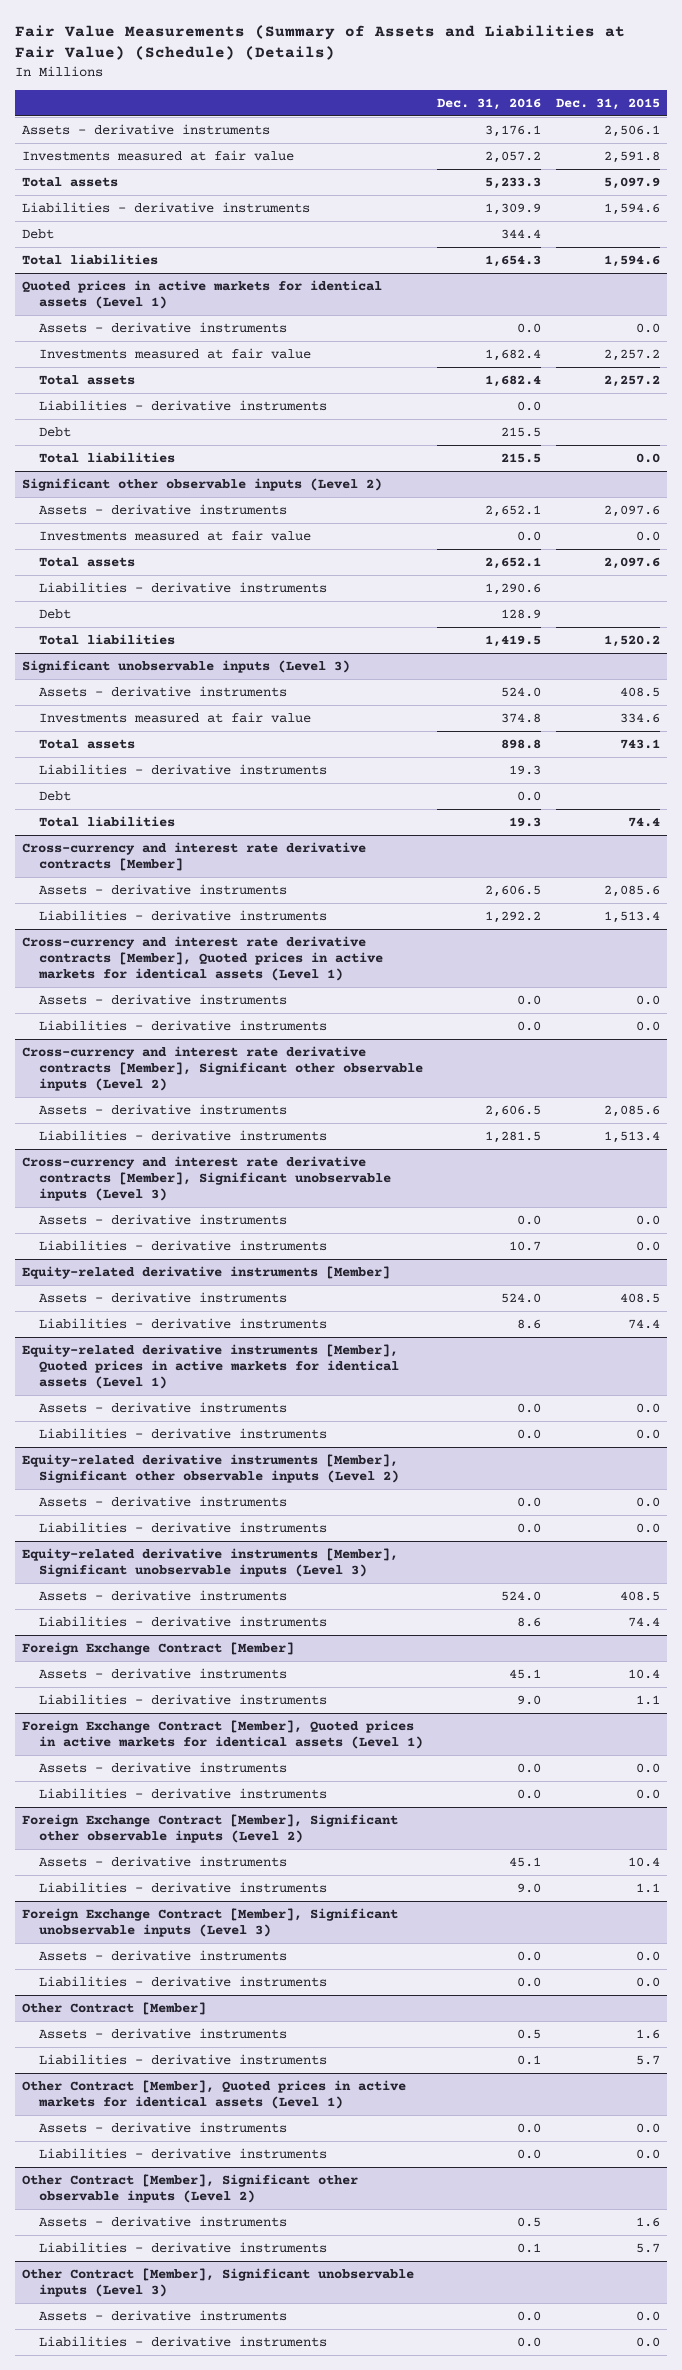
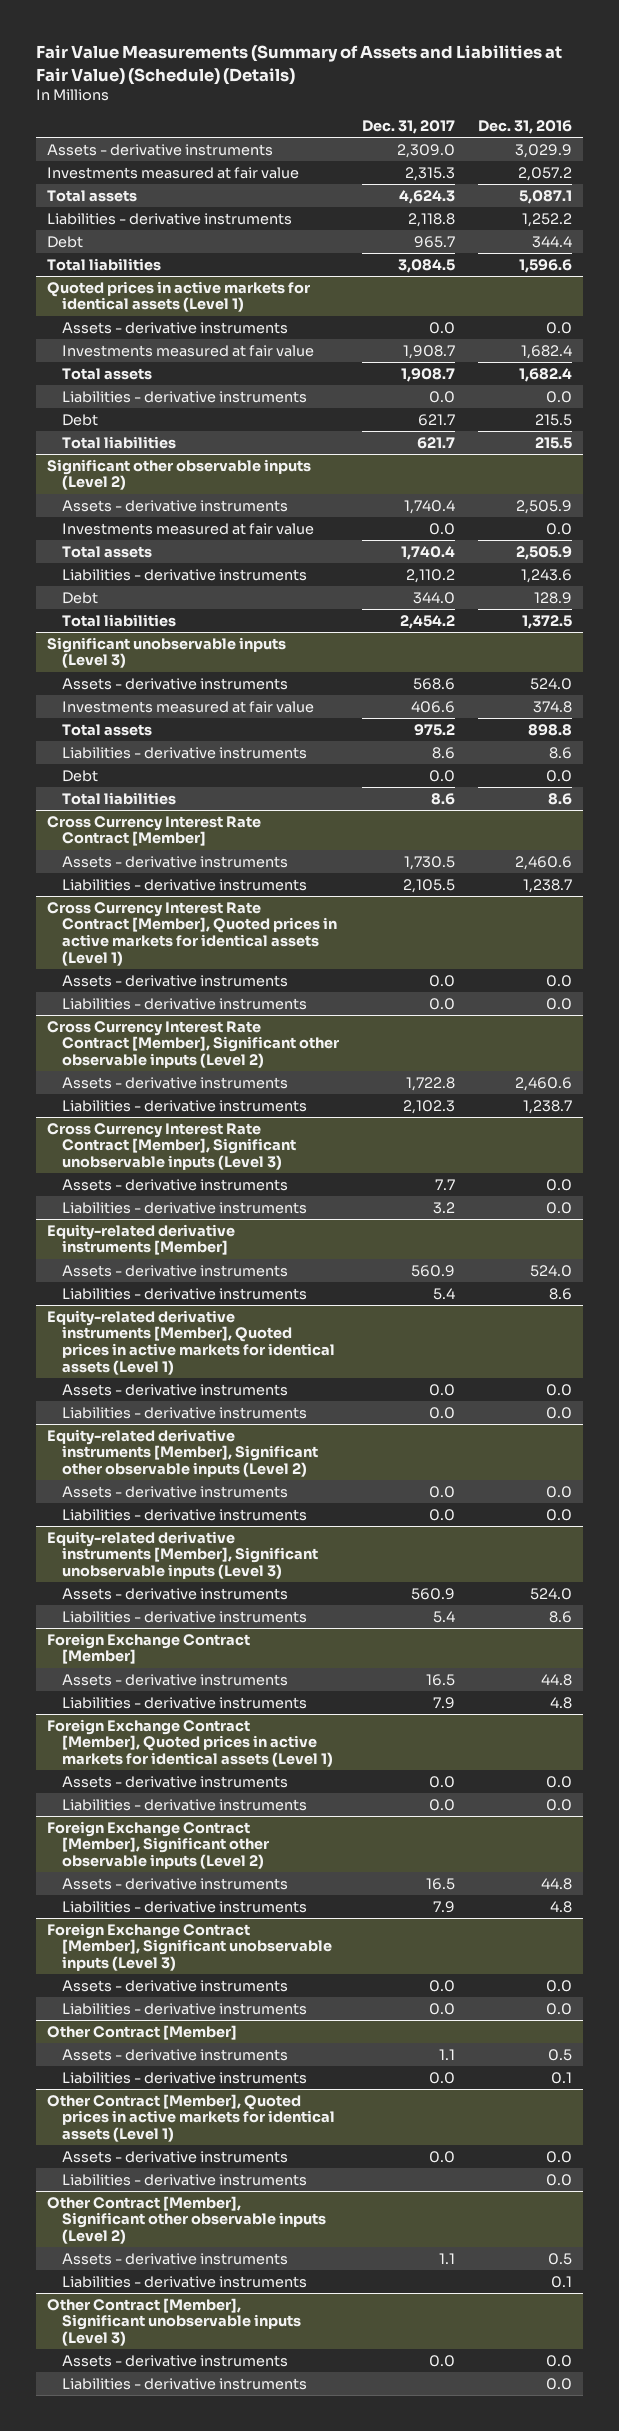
- | Dec. 31, 2016 | Dec. 31, 2015
+ | Dec. 31, 2017 | Dec. 31, 2016
- Assets - derivative instruments | 3,176.1 | 2,506.1
+ Assets - derivative instruments | 2,309.0 | 3,029.9
- Total assets | 5,233.3 | 5,097.9
- Liabilities - derivative instruments | 1,309.9 | 1,594.6
+ Total assets | 4,624.3 | 5,087.1
+ Liabilities - derivative instruments | 2,118.8 | 1,252.2
- Total liabilities | 1,654.3 | 1,594.6
+ Total liabilities | 3,084.5 | 1,596.6
@ Significant other observable inputs (Level 2)
- Assets - derivative instruments | 2,652.1 | 2,097.6
+ Assets - derivative instruments | 1,740.4 | 2,505.9
- Total assets | 2,652.1 | 2,097.6
- Liabilities - derivative instruments | 1,290.6 |
+ Total assets | 1,740.4 | 2,505.9
+ Liabilities - derivative instruments | 2,110.2 | 1,243.6
- Total liabilities | 1,419.5 | 1,520.2
+ Total liabilities | 2,454.2 | 1,372.5
@ Significant unobservable inputs (Level 3)
- Liabilities - derivative instruments | 19.3 |
+ Liabilities - derivative instruments | 8.6 | 8.6
- Total liabilities | 19.3 | 74.4
- Cross-currency and interest rate derivative contracts [Member]
- Assets - derivative instruments | 2,606.5 | 2,085.6
- Liabilities - derivative instruments | 1,292.2 | 1,513.4
- Cross-currency and interest rate derivative contracts [Member], Quoted prices in active markets for identical assets (Level 1)
@ Significant unobservable inputs (Level 3)
+ Total liabilities | 8.6 | 8.6
+ Cross Currency Interest Rate Contract [Member]
+ Assets - derivative instruments | 1,730.5 | 2,460.6
+ Liabilities - derivative instruments | 2,105.5 | 1,238.7
+ Cross Currency Interest Rate Contract [Member], Quoted prices in active markets for identical assets (Level 1)
- Cross-currency and interest rate derivative contracts [Member], Significant other observable inputs (Level 2)
- Assets - derivative instruments | 2,606.5 | 2,085.6
- Liabilities - derivative instruments | 1,281.5 | 1,513.4
- Cross-currency and interest rate derivative contracts [Member], Significant unobservable inputs (Level 3)
+ Cross Currency Interest Rate Contract [Member], Significant other observable inputs (Level 2)
+ Assets - derivative instruments | 1,722.8 | 2,460.6
+ Liabilities - derivative instruments | 2,102.3 | 1,238.7
+ Cross Currency Interest Rate Contract [Member], Significant unobservable inputs (Level 3)
- Liabilities - derivative instruments | 10.7 | 0.0
+ Liabilities - derivative instruments | 3.2 | 0.0
@ Foreign Exchange Contract [Member]
- Assets - derivative instruments | 45.1 | 10.4
- Liabilities - derivative instruments | 9.0 | 1.1
+ Assets - derivative instruments | 16.5 | 44.8
+ Liabilities - derivative instruments | 7.9 | 4.8
@ Foreign Exchange Contract [Member], Significant other observable inputs (Level 2)
- Assets - derivative instruments | 45.1 | 10.4
- Liabilities - derivative instruments | 9.0 | 1.1
+ Assets - derivative instruments | 16.5 | 44.8
+ Liabilities - derivative instruments | 7.9 | 4.8

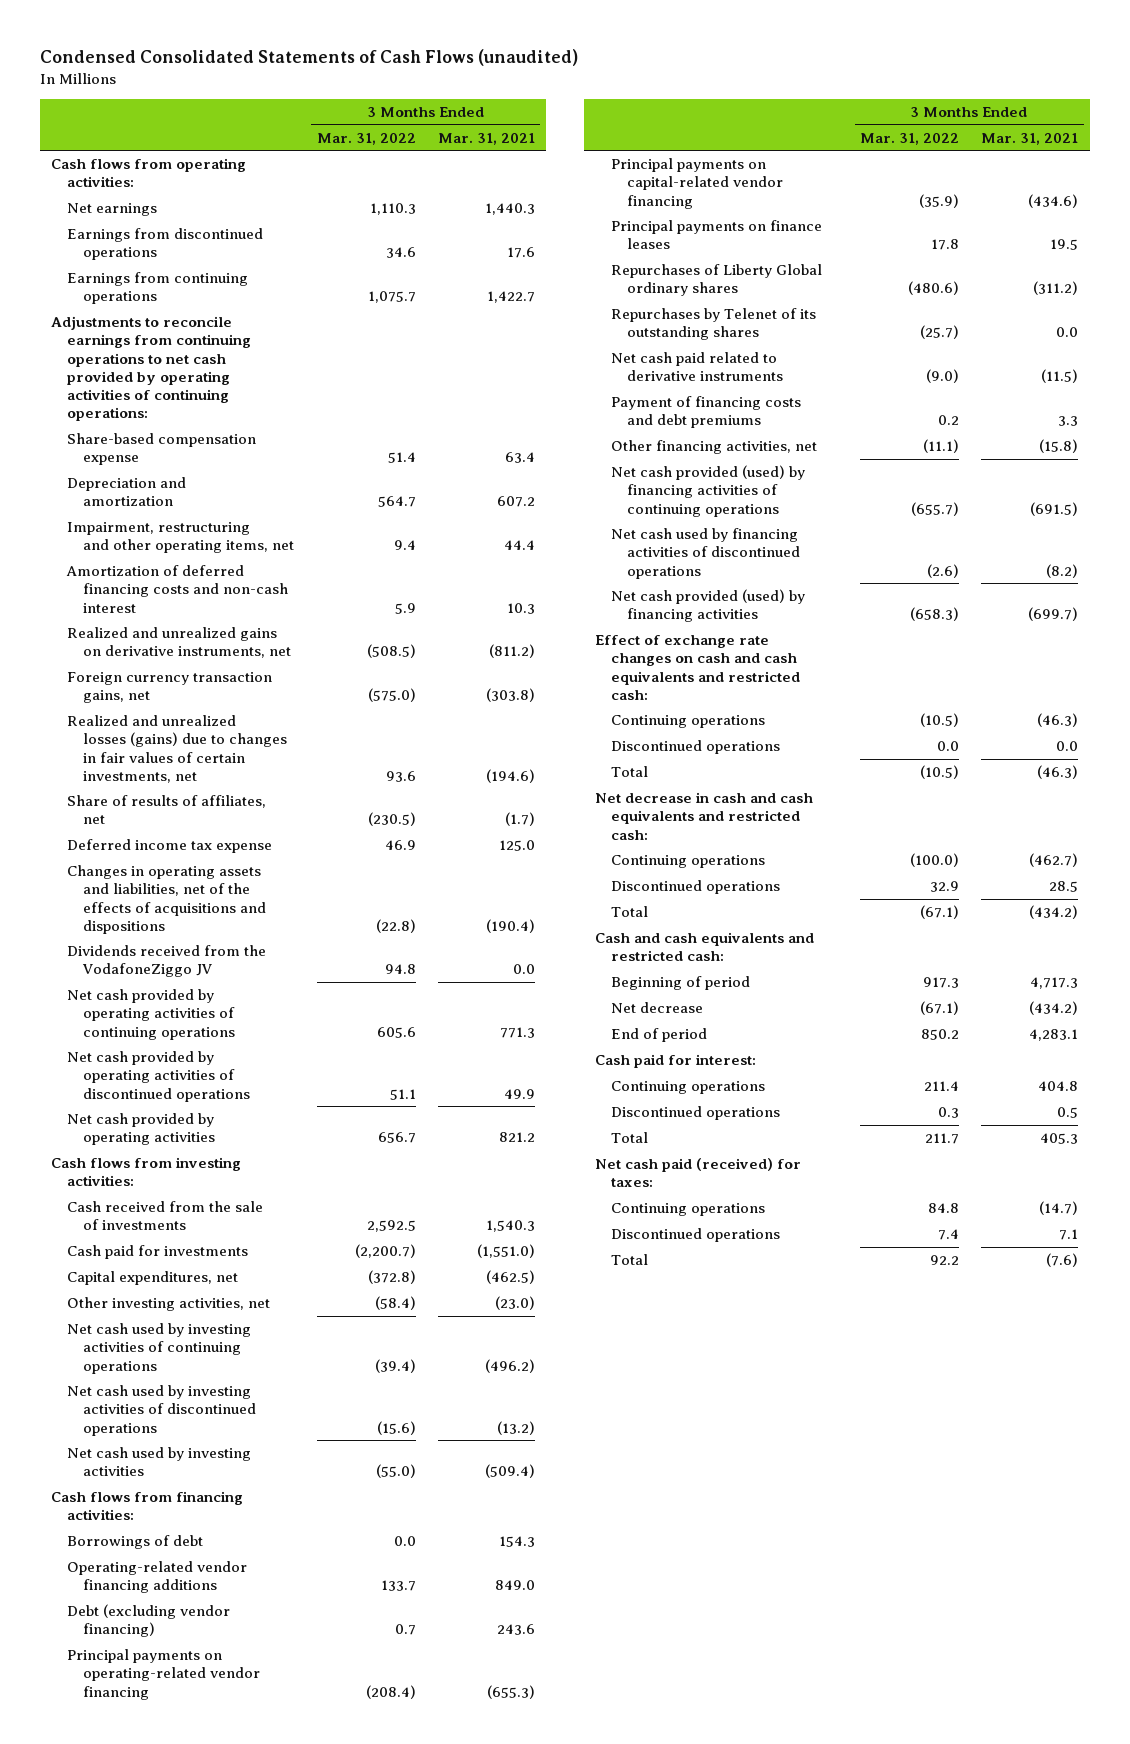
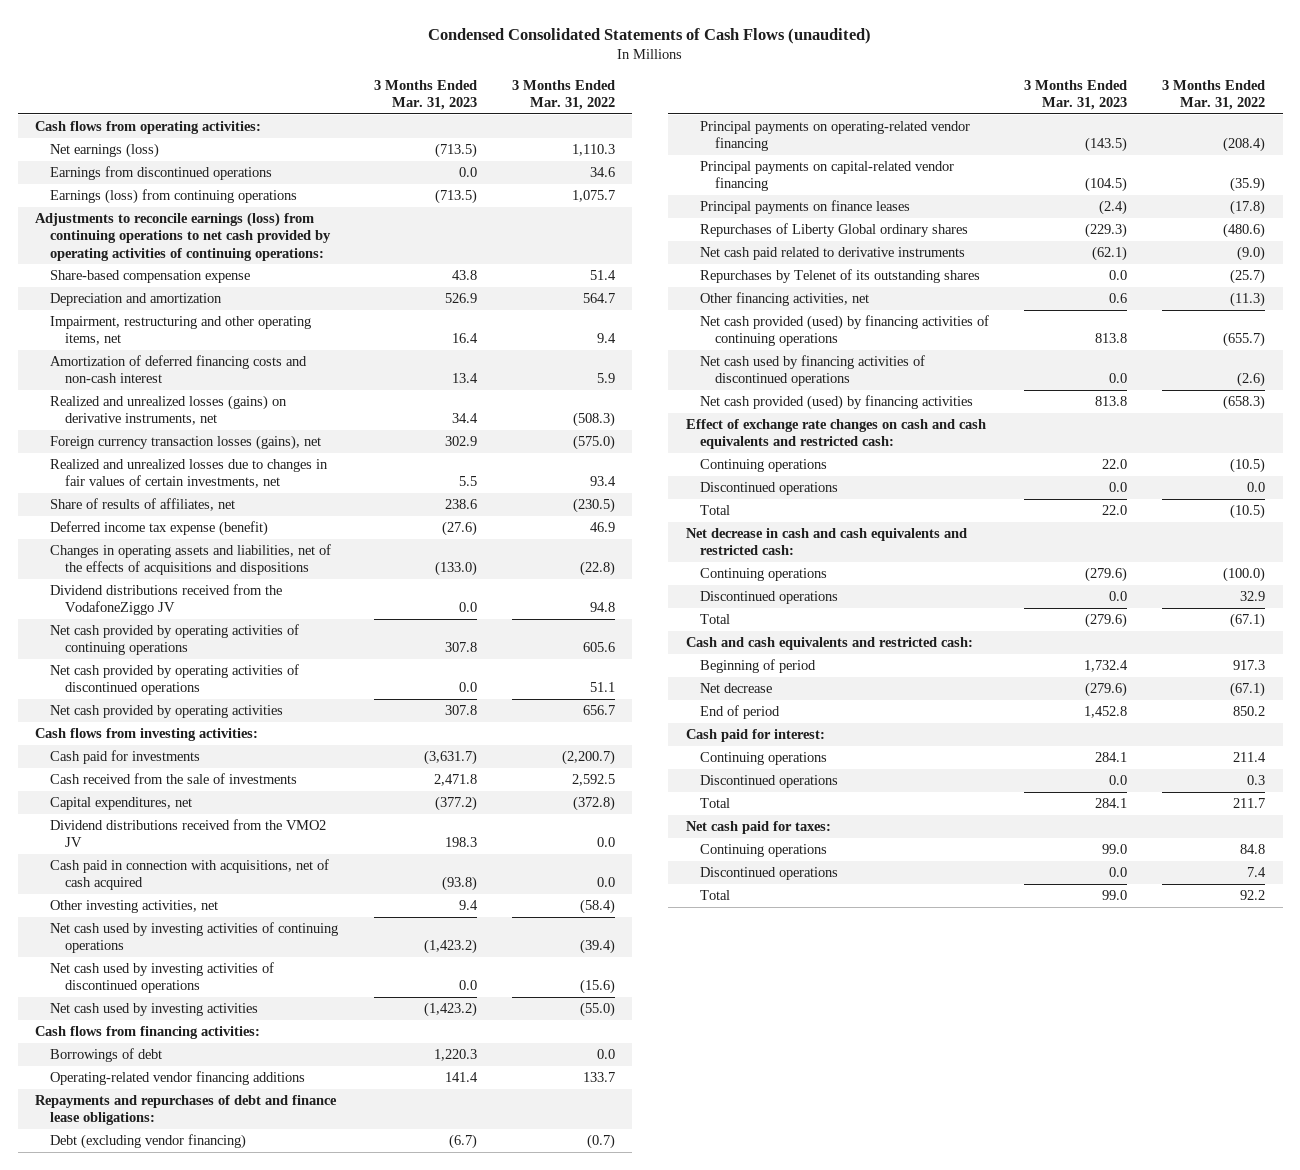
- | 3 Months Ended Mar. 31, 2022 | 3 Months Ended Mar. 31, 2021
+ | 3 Months Ended Mar. 31, 2023 | 3 Months Ended Mar. 31, 2022
- Net earnings | 1,110.3 | 1,440.3
+ Net earnings (loss) | (713.5) | 1,110.3
- Earnings from continuing operations | 1,075.7 | 1,422.7
- Adjustments to reconcile earnings from continuing operations to net cash provided by operating activities of continuing operations:
+ Earnings (loss) from continuing operations | (713.5) | 1,075.7
+ Adjustments to reconcile earnings (loss) from continuing operations to net cash provided by operating activities of continuing operations:
- Realized and unrealized gains on derivative instruments, net | (508.5) | (811.2)
- Foreign currency transaction gains, net | (575.0) | (303.8)
- Realized and unrealized losses (gains) due to changes in fair values of certain investments, net | 93.6 | (194.6)
+ Realized and unrealized losses (gains) on derivative instruments, net | 34.4 | (508.3)
+ Foreign currency transaction losses (gains), net | 302.9 | (575.0)
+ Realized and unrealized losses due to changes in fair values of certain investments, net | 5.5 | 93.4
- Deferred income tax expense | 46.9 | 125.0
+ Deferred income tax expense (benefit) | (27.6) | 46.9
- Dividends received from the VodafoneZiggo JV | 94.8 | 0.0
+ Dividend distributions received from the VodafoneZiggo JV | 0.0 | 94.8
moved down: Cash received from the sale of investments | 2,471.8 | 2,592.5
+ Dividend distributions received from the VMO2 JV | 198.3 | 0.0
+ Cash paid in connection with acquisitions, net of cash acquired | (93.8) | 0.0
- Debt (excluding vendor financing) | 0.7 | 243.6
+ Repayments and repurchases of debt and finance lease obligations:
+ Debt (excluding vendor financing) | (6.7) | (0.7)
- Principal payments on finance leases | 17.8 | 19.5
+ Principal payments on finance leases | (2.4) | (17.8)
- Payment of financing costs and debt premiums | 0.2 | 3.3
- Other financing activities, net | (11.1) | (15.8)
moved down: Repurchases by Telenet of its outstanding shares | 0.0 | (25.7)
+ Other financing activities, net | 0.6 | (11.3)
- Net cash paid (received) for taxes:
+ Net cash paid for taxes:

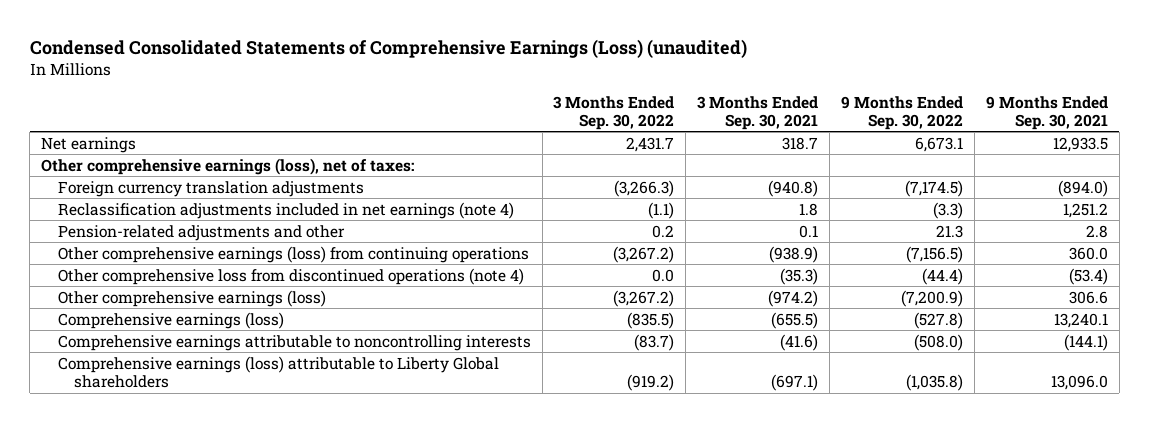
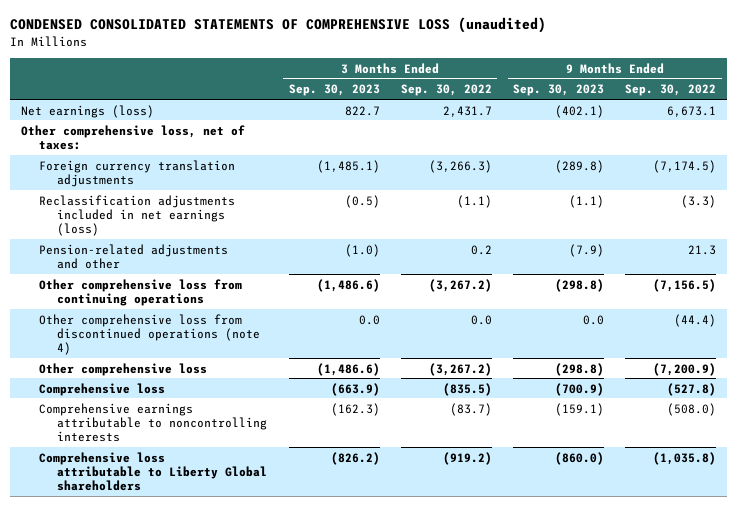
- Condensed Consolidated Statements of Comprehensive Earnings (Loss) (unaudited)
+ CONDENSED CONSOLIDATED STATEMENTS OF COMPREHENSIVE LOSS (unaudited)
- | 3 Months Ended Sep. 30, 2022 | 3 Months Ended Sep. 30, 2021 | 9 Months Ended Sep. 30, 2022 | 9 Months Ended Sep. 30, 2021
+ | 3 Months Ended Sep. 30, 2023 | 3 Months Ended Sep. 30, 2022 | 9 Months Ended Sep. 30, 2023 | 9 Months Ended Sep. 30, 2022
- Net earnings | 2,431.7 | 318.7 | 6,673.1 | 12,933.5
- Other comprehensive earnings (loss), net of taxes:
+ Net earnings (loss) | 822.7 | 2,431.7 | (402.1) | 6,673.1
+ Other comprehensive loss, net of taxes:
- Reclassification adjustments included in net earnings (note 4) | (1.1) | 1.8 | (3.3) | 1,251.2
+ Reclassification adjustments included in net earnings (loss) | (0.5) | (1.1) | (1.1) | (3.3)
- Other comprehensive earnings (loss) from continuing operations | (3,267.2) | (938.9) | (7,156.5) | 360.0
+ Other comprehensive loss from continuing operations | (1,486.6) | (3,267.2) | (298.8) | (7,156.5)
- Other comprehensive earnings (loss) | (3,267.2) | (974.2) | (7,200.9) | 306.6
- Comprehensive earnings (loss) | (835.5) | (655.5) | (527.8) | 13,240.1
+ Other comprehensive loss | (1,486.6) | (3,267.2) | (298.8) | (7,200.9)
+ Comprehensive loss | (663.9) | (835.5) | (700.9) | (527.8)
- Comprehensive earnings (loss) attributable to Liberty Global shareholders | (919.2) | (697.1) | (1,035.8) | 13,096.0
+ Comprehensive loss attributable to Liberty Global shareholders | (826.2) | (919.2) | (860.0) | (1,035.8)

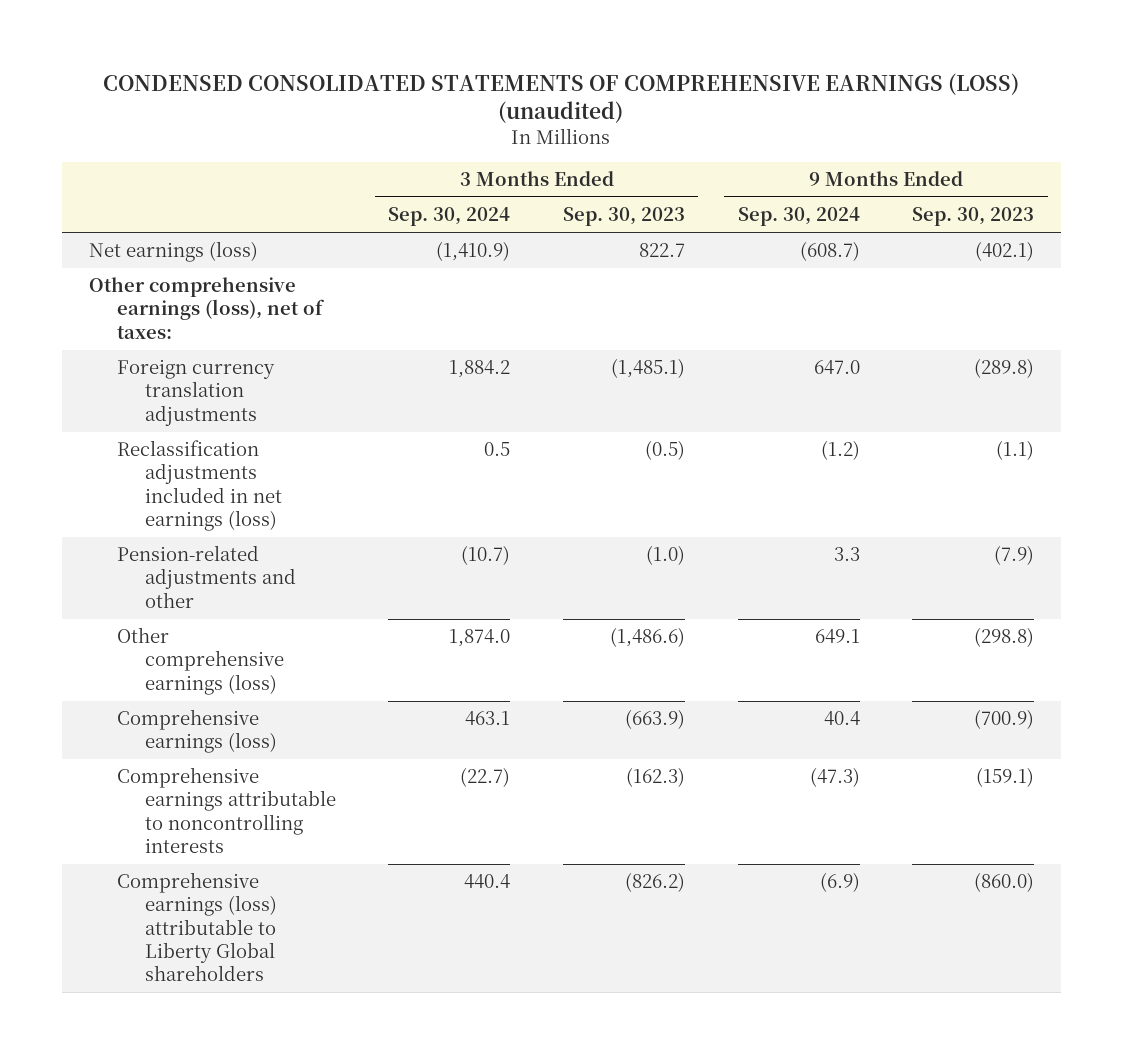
- CONDENSED CONSOLIDATED STATEMENTS OF COMPREHENSIVE LOSS (unaudited)
+ CONDENSED CONSOLIDATED STATEMENTS OF COMPREHENSIVE EARNINGS (LOSS) (unaudited)
- | 3 Months Ended Sep. 30, 2023 | 3 Months Ended Sep. 30, 2022 | 9 Months Ended Sep. 30, 2023 | 9 Months Ended Sep. 30, 2022
+ | 3 Months Ended Sep. 30, 2024 | 3 Months Ended Sep. 30, 2023 | 9 Months Ended Sep. 30, 2024 | 9 Months Ended Sep. 30, 2023
- Other comprehensive loss, net of taxes:
+ Other comprehensive earnings (loss), net of taxes:
- Other comprehensive loss from continuing operations | (1,486.6) | (3,267.2) | (298.8) | (7,156.5)
- Other comprehensive loss from discontinued operations (note 4) | 0.0 | 0.0 | 0.0 | (44.4)
- Other comprehensive loss | (1,486.6) | (3,267.2) | (298.8) | (7,200.9)
- Comprehensive loss | (663.9) | (835.5) | (700.9) | (527.8)
+ Other comprehensive earnings (loss) | 1,874.0 | (1,486.6) | 649.1 | (298.8)
+ Comprehensive earnings (loss) | 463.1 | (663.9) | 40.4 | (700.9)
- Comprehensive loss attributable to Liberty Global shareholders | (826.2) | (919.2) | (860.0) | (1,035.8)
+ Comprehensive earnings (loss) attributable to Liberty Global shareholders | 440.4 | (826.2) | (6.9) | (860.0)

